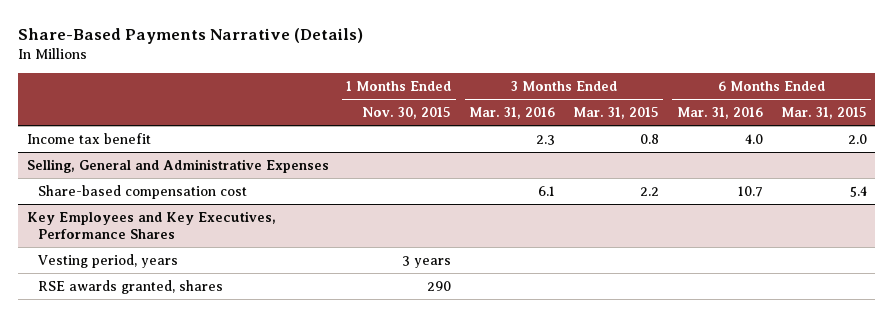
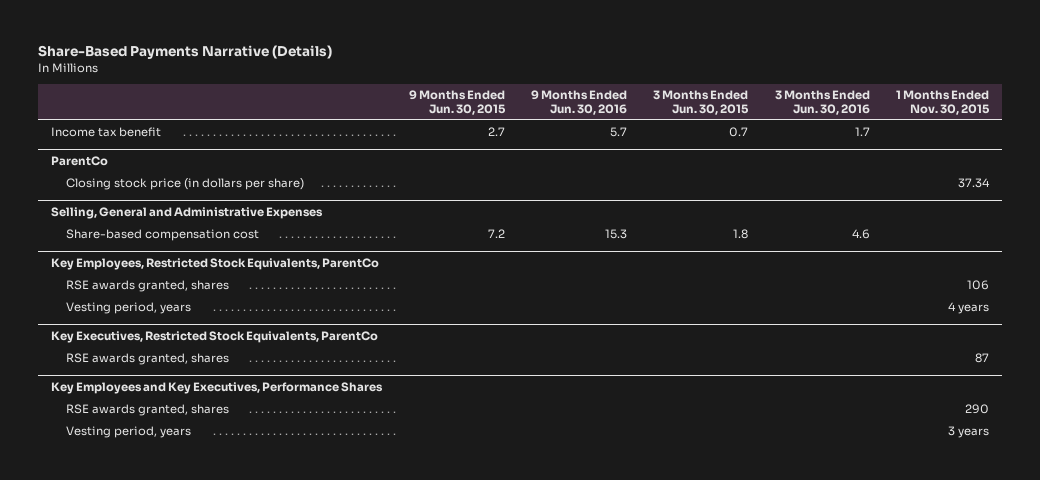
- | 1 Months Ended Nov. 30, 2015 | 3 Months Ended Mar. 31, 2016 | 3 Months Ended Mar. 31, 2015 | 6 Months Ended Mar. 31, 2016 | 6 Months Ended Mar. 31, 2015
+ | 9 Months Ended Jun. 30, 2015 | 9 Months Ended Jun. 30, 2016 | 3 Months Ended Jun. 30, 2015 | 3 Months Ended Jun. 30, 2016 | 1 Months Ended Nov. 30, 2015
+ ParentCo
+ Closing stock price (in dollars per share) | | | | | 37.34
+ Key Employees, Restricted Stock Equivalents, ParentCo
+ RSE awards granted, shares | | | | | 106
+ Vesting period, years | | | | | 4 years
+ Key Executives, Restricted Stock Equivalents, ParentCo
+ RSE awards granted, shares | | | | | 87
@ Key Employees and Key Executives, Performance Shares
moved down: Vesting period, years | | | | | 3 years

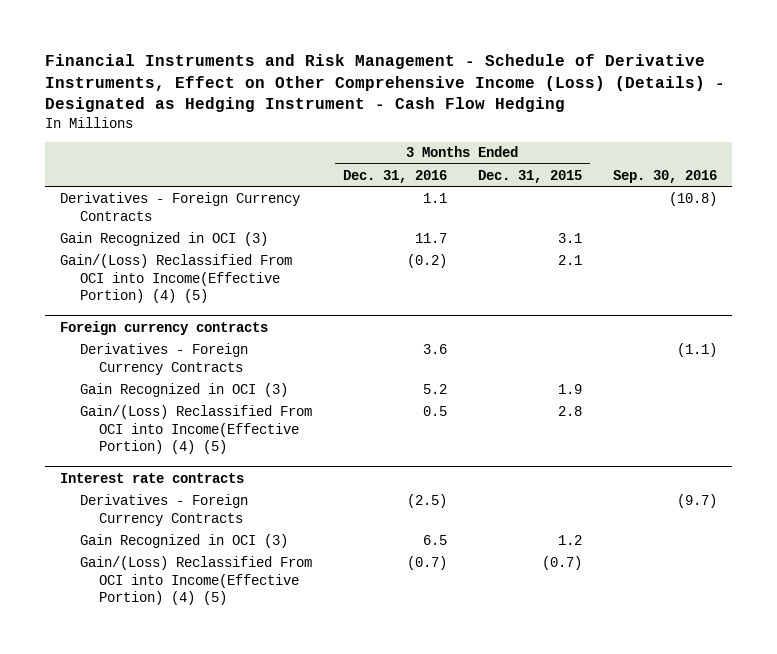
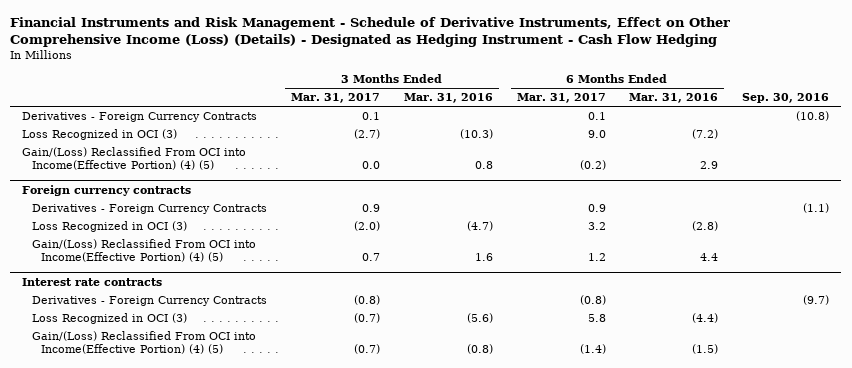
- | 3 Months Ended Dec. 31, 2016 | 3 Months Ended Dec. 31, 2015 | Sep. 30, 2016
+ | 3 Months Ended Mar. 31, 2017 | 3 Months Ended Mar. 31, 2016 | 6 Months Ended Mar. 31, 2017 | 6 Months Ended Mar. 31, 2016 | Sep. 30, 2016
- Gain Recognized in OCI (3) | 11.7 | 3.1 |
+ Loss Recognized in OCI (3) | (2.7) | (10.3) | 9.0 | (7.2) |
@ Foreign currency contracts
- Gain Recognized in OCI (3) | 5.2 | 1.9 |
+ Loss Recognized in OCI (3) | (2.0) | (4.7) | 3.2 | (2.8) |
@ Interest rate contracts
- Gain Recognized in OCI (3) | 6.5 | 1.2 |
+ Loss Recognized in OCI (3) | (0.7) | (5.6) | 5.8 | (4.4) |

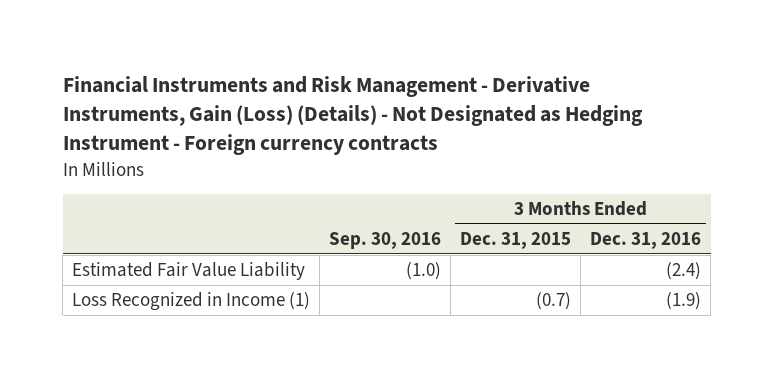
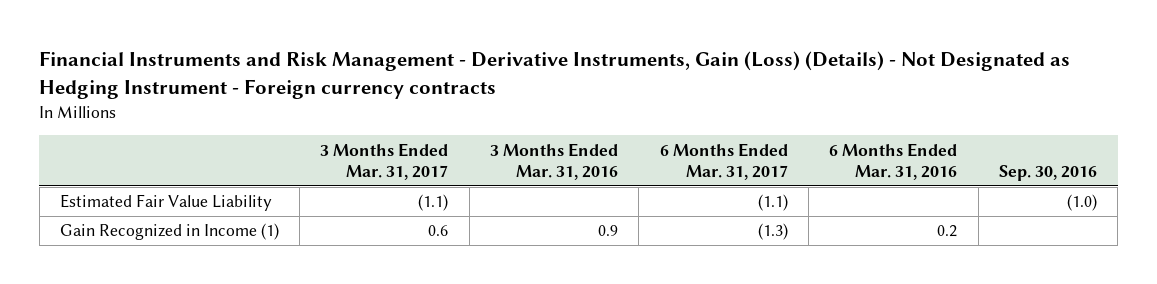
- | Sep. 30, 2016 | 3 Months Ended Dec. 31, 2015 | 3 Months Ended Dec. 31, 2016
+ | 3 Months Ended Mar. 31, 2017 | 3 Months Ended Mar. 31, 2016 | 6 Months Ended Mar. 31, 2017 | 6 Months Ended Mar. 31, 2016 | Sep. 30, 2016
- Loss Recognized in Income (1) | | (0.7) | (1.9)
+ Gain Recognized in Income (1) | 0.6 | 0.9 | (1.3) | 0.2 |

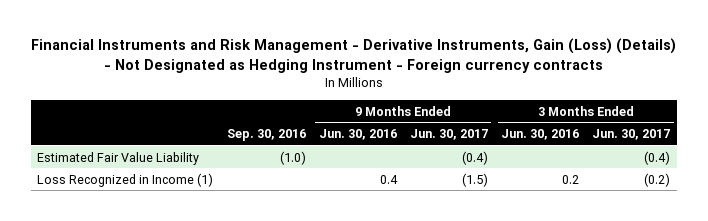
- | 3 Months Ended Mar. 31, 2017 | 3 Months Ended Mar. 31, 2016 | 6 Months Ended Mar. 31, 2017 | 6 Months Ended Mar. 31, 2016 | Sep. 30, 2016
+ | Sep. 30, 2016 | 9 Months Ended Jun. 30, 2016 | 9 Months Ended Jun. 30, 2017 | 3 Months Ended Jun. 30, 2016 | 3 Months Ended Jun. 30, 2017
- Gain Recognized in Income (1) | 0.6 | 0.9 | (1.3) | 0.2 |
+ Loss Recognized in Income (1) | | 0.4 | (1.5) | 0.2 | (0.2)

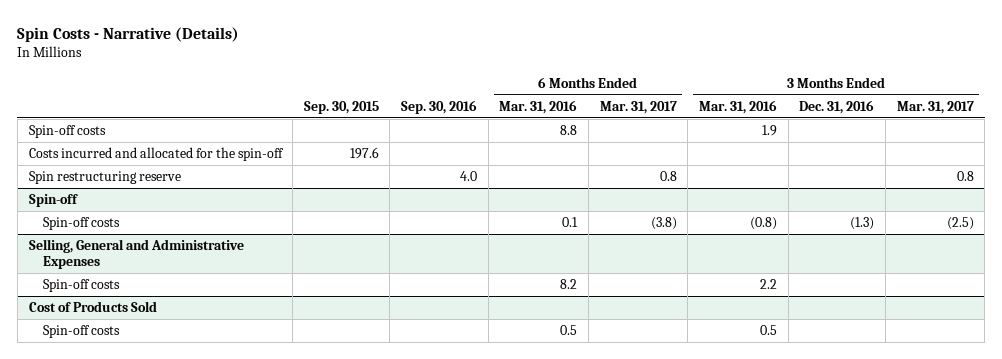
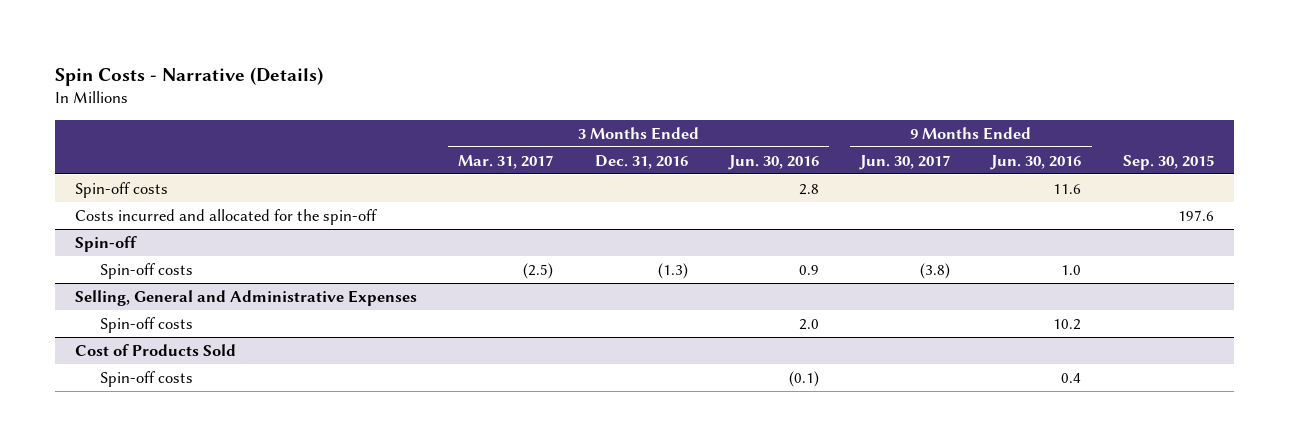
- | Sep. 30, 2015 | Sep. 30, 2016 | 6 Months Ended Mar. 31, 2016 | 6 Months Ended Mar. 31, 2017 | 3 Months Ended Mar. 31, 2016 | 3 Months Ended Dec. 31, 2016 | 3 Months Ended Mar. 31, 2017
+ | 3 Months Ended Mar. 31, 2017 | 3 Months Ended Dec. 31, 2016 | 3 Months Ended Jun. 30, 2016 | 9 Months Ended Jun. 30, 2017 | 9 Months Ended Jun. 30, 2016 | Sep. 30, 2015
- Spin restructuring reserve | | 4.0 | | 0.8 | | | 0.8

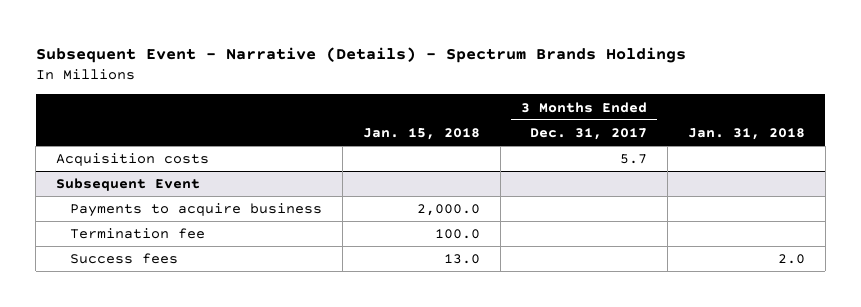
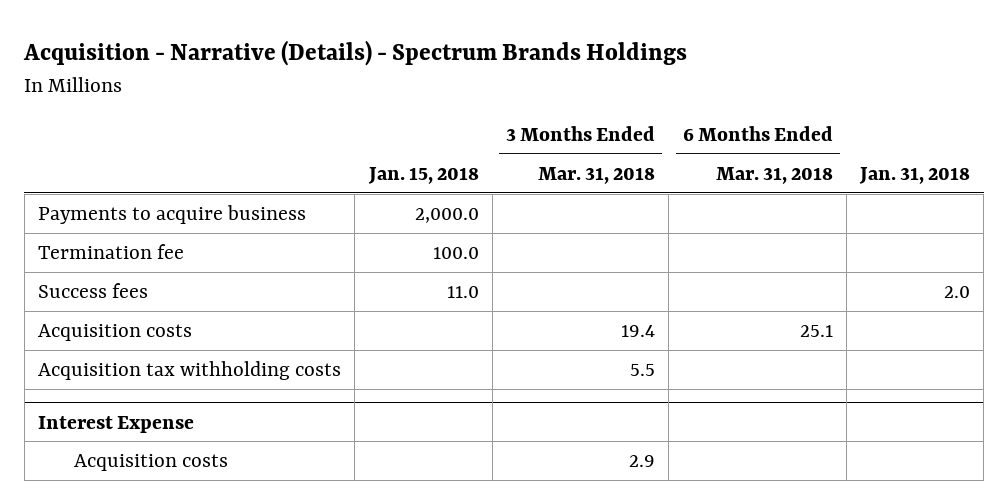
- Subsequent Event - Narrative (Details) - Spectrum Brands Holdings
+ Acquisition - Narrative (Details) - Spectrum Brands Holdings
- | Jan. 15, 2018 | 3 Months Ended Dec. 31, 2017 | Jan. 31, 2018
+ | Jan. 15, 2018 | 3 Months Ended Mar. 31, 2018 | 6 Months Ended Mar. 31, 2018 | Jan. 31, 2018
+ Payments to acquire business | 2,000.0 | | |
+ Termination fee | 100.0 | | |
+ Success fees | 11.0 | | | 2.0
- Subsequent Event
- Payments to acquire business | 2,000.0 | |
- Termination fee | 100.0 | |
- Success fees | 13.0 | | 2.0
+ Acquisition tax withholding costs | | 5.5 | |
+ Interest Expense
+ Acquisition costs | | 2.9 | |

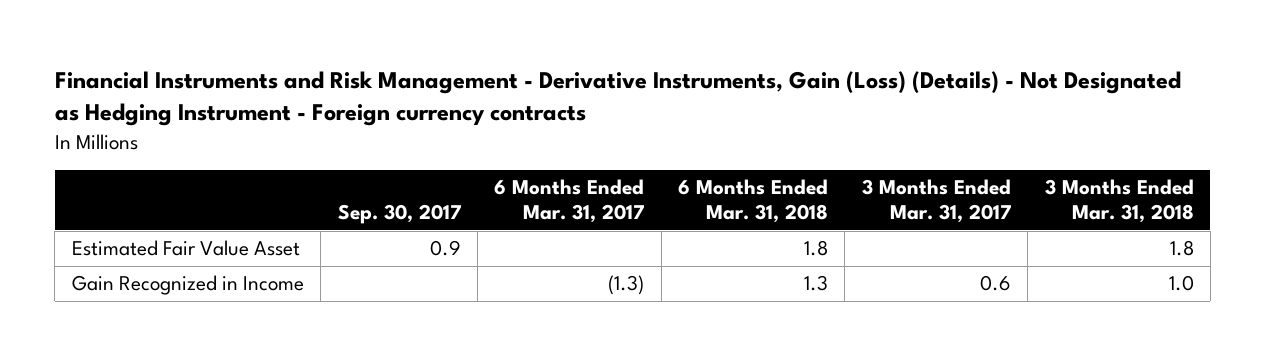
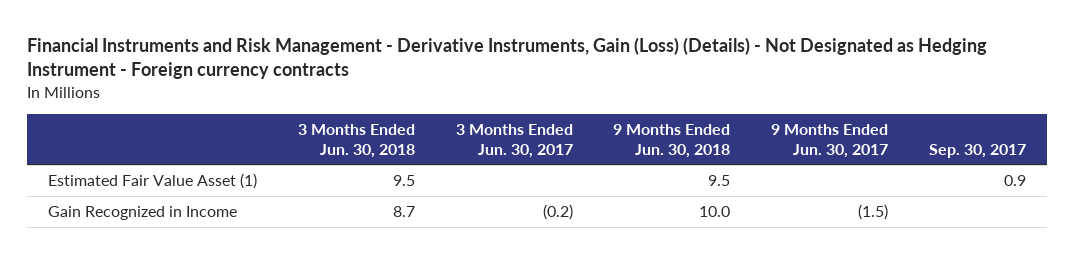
- | Sep. 30, 2017 | 6 Months Ended Mar. 31, 2017 | 6 Months Ended Mar. 31, 2018 | 3 Months Ended Mar. 31, 2017 | 3 Months Ended Mar. 31, 2018
+ | 3 Months Ended Jun. 30, 2018 | 3 Months Ended Jun. 30, 2017 | 9 Months Ended Jun. 30, 2018 | 9 Months Ended Jun. 30, 2017 | Sep. 30, 2017
- Estimated Fair Value Asset | 0.9 | | 1.8 | | 1.8
+ Estimated Fair Value Asset (1) | 9.5 | | 9.5 | | 0.9

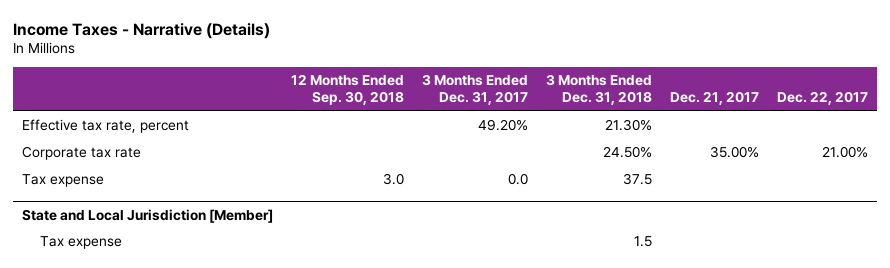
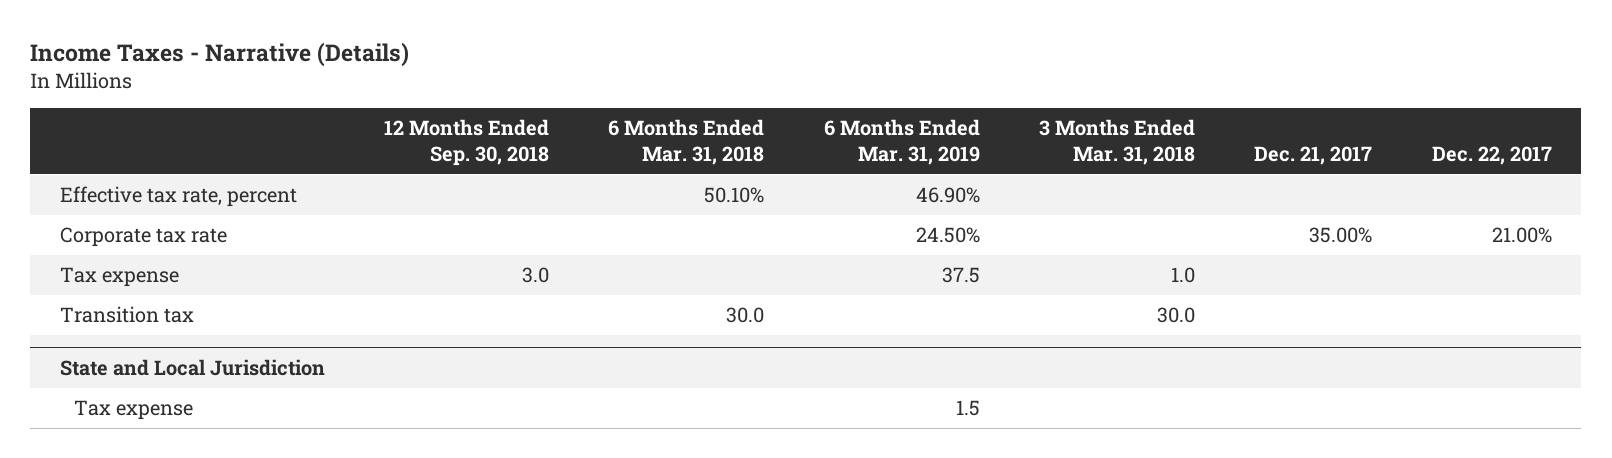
- | 12 Months Ended Sep. 30, 2018 | 3 Months Ended Dec. 31, 2017 | 3 Months Ended Dec. 31, 2018 | Dec. 21, 2017 | Dec. 22, 2017
+ | 12 Months Ended Sep. 30, 2018 | 6 Months Ended Mar. 31, 2018 | 6 Months Ended Mar. 31, 2019 | 3 Months Ended Mar. 31, 2018 | Dec. 21, 2017 | Dec. 22, 2017
- State and Local Jurisdiction [Member]
+ Transition tax | | 30.0 | | 30.0 | |
+ State and Local Jurisdiction

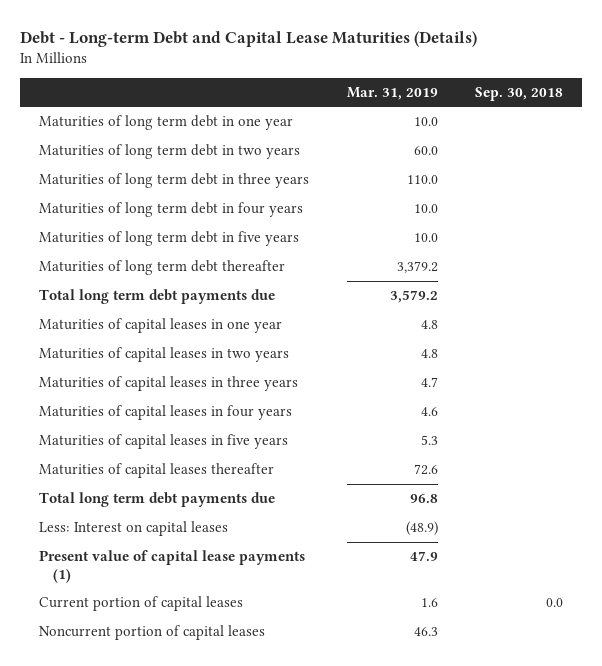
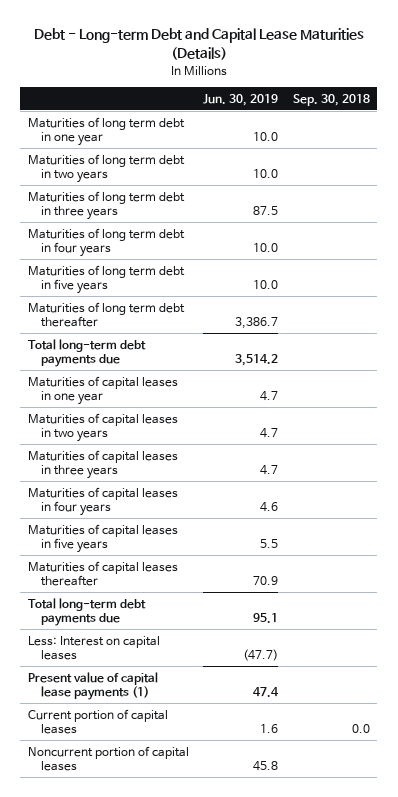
- | Mar. 31, 2019 | Sep. 30, 2018
+ | Jun. 30, 2019 | Sep. 30, 2018
- Total long term debt payments due | 3,579.2 |
+ Total long-term debt payments due | 3,514.2 |
- Total long term debt payments due | 96.8 |
+ Total long-term debt payments due | 95.1 |

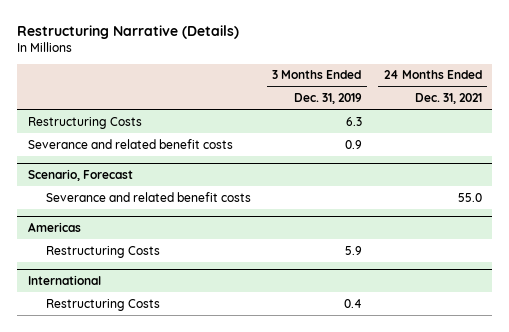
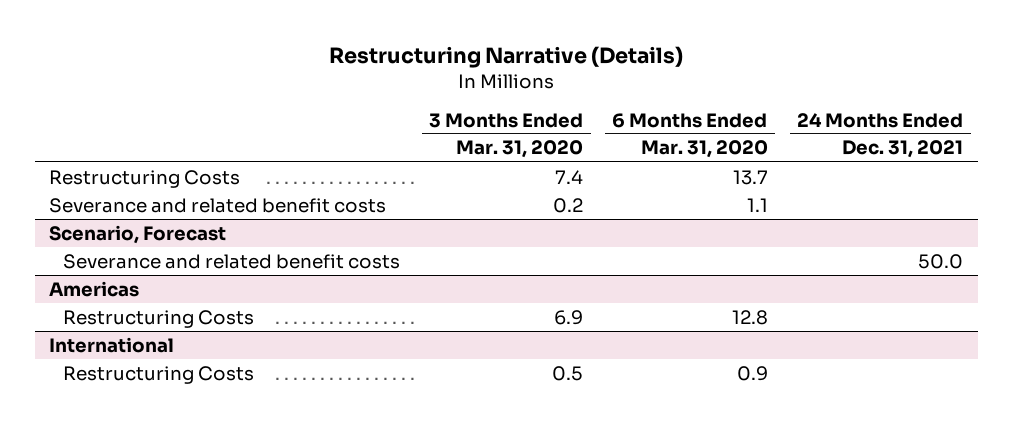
- | 3 Months Ended Dec. 31, 2019 | 24 Months Ended Dec. 31, 2021
+ | 3 Months Ended Mar. 31, 2020 | 6 Months Ended Mar. 31, 2020 | 24 Months Ended Dec. 31, 2021
@ Scenario, Forecast
- Severance and related benefit costs | | 55.0
+ Severance and related benefit costs | | | 50.0

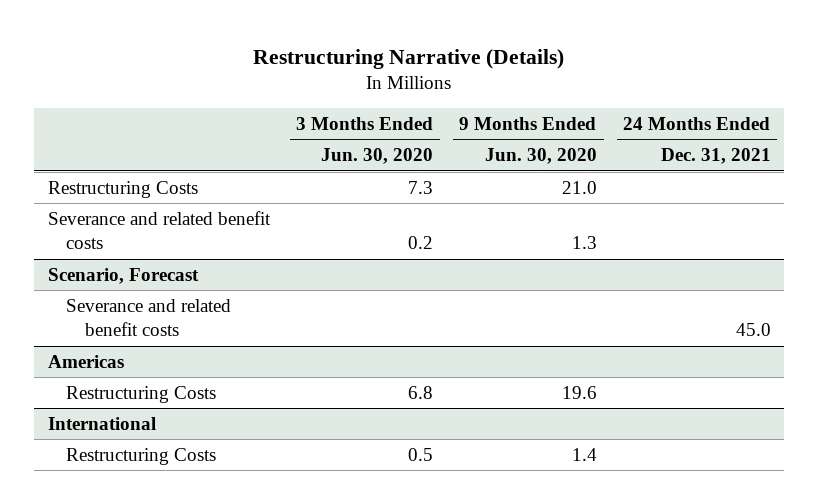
- | 3 Months Ended Mar. 31, 2020 | 6 Months Ended Mar. 31, 2020 | 24 Months Ended Dec. 31, 2021
+ | 3 Months Ended Jun. 30, 2020 | 9 Months Ended Jun. 30, 2020 | 24 Months Ended Dec. 31, 2021
@ Scenario, Forecast
- Severance and related benefit costs | | | 50.0
+ Severance and related benefit costs | | | 45.0

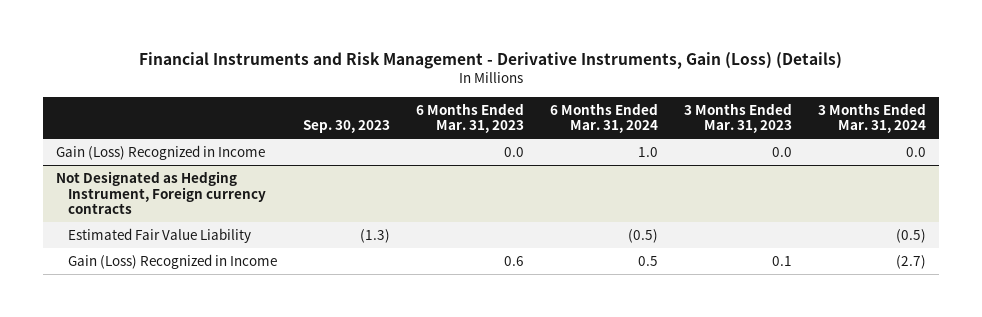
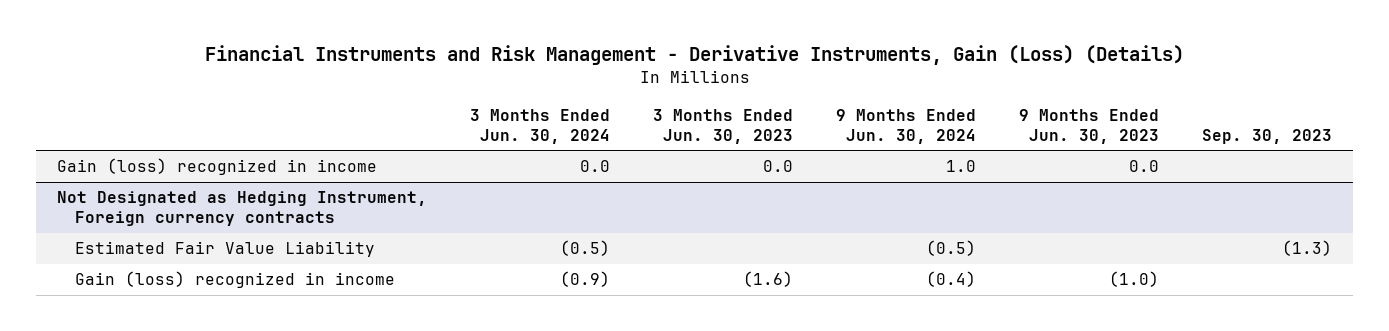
- | Sep. 30, 2023 | 6 Months Ended Mar. 31, 2023 | 6 Months Ended Mar. 31, 2024 | 3 Months Ended Mar. 31, 2023 | 3 Months Ended Mar. 31, 2024
+ | 3 Months Ended Jun. 30, 2024 | 3 Months Ended Jun. 30, 2023 | 9 Months Ended Jun. 30, 2024 | 9 Months Ended Jun. 30, 2023 | Sep. 30, 2023
- Gain (Loss) Recognized in Income | | 0.0 | 1.0 | 0.0 | 0.0
+ Gain (loss) recognized in income | 0.0 | 0.0 | 1.0 | 0.0 |
@ Not Designated as Hedging Instrument, Foreign currency contracts
- Gain (Loss) Recognized in Income | | 0.6 | 0.5 | 0.1 | (2.7)
+ Gain (loss) recognized in income | (0.9) | (1.6) | (0.4) | (1.0) |

